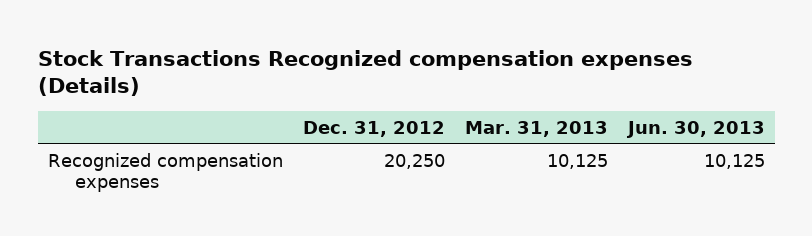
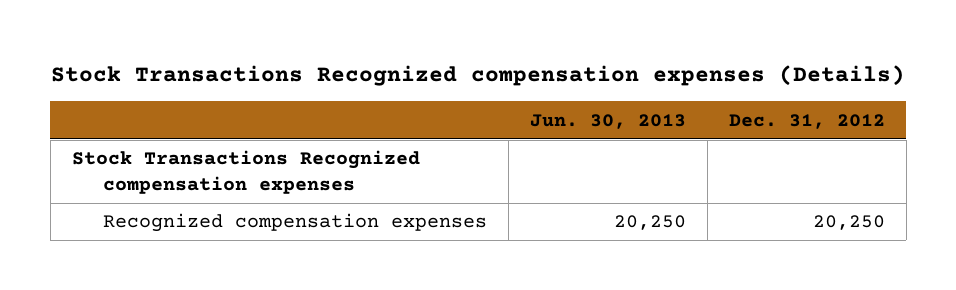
- | Dec. 31, 2012 | Mar. 31, 2013 | Jun. 30, 2013
+ | Jun. 30, 2013 | Dec. 31, 2012
- Recognized compensation expenses | 20,250 | 10,125 | 10,125
+ Stock Transactions Recognized compensation expenses
+ Recognized compensation expenses | 20,250 | 20,250

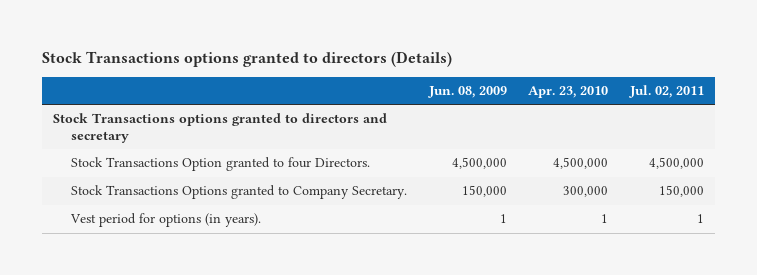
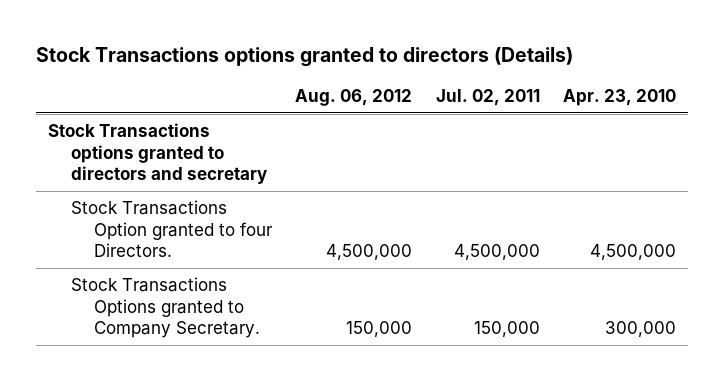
- | Jun. 08, 2009 | Apr. 23, 2010 | Jul. 02, 2011
+ | Aug. 06, 2012 | Jul. 02, 2011 | Apr. 23, 2010
- Vest period for options (in years). | 1 | 1 | 1

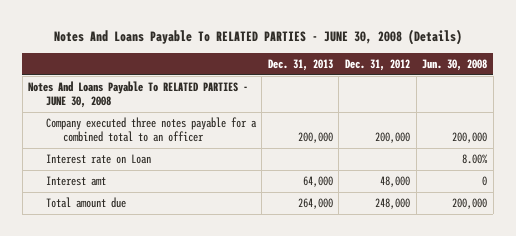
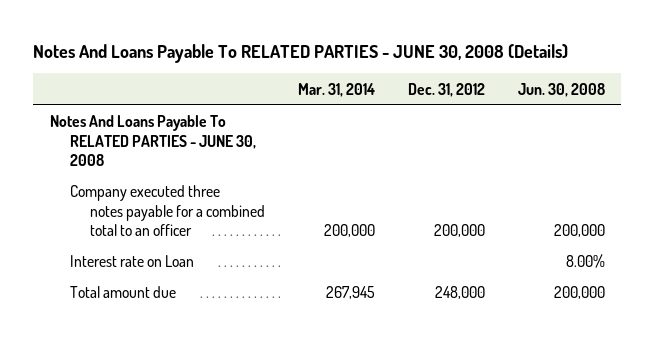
- | Dec. 31, 2013 | Dec. 31, 2012 | Jun. 30, 2008
+ | Mar. 31, 2014 | Dec. 31, 2012 | Jun. 30, 2008
- Interest amt | 64,000 | 48,000 | 0

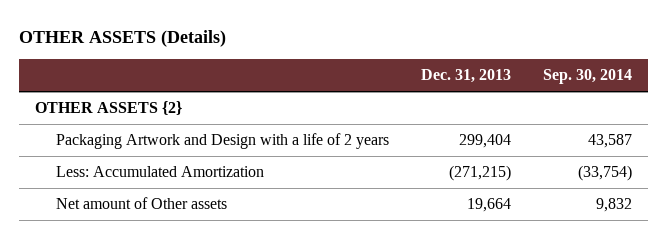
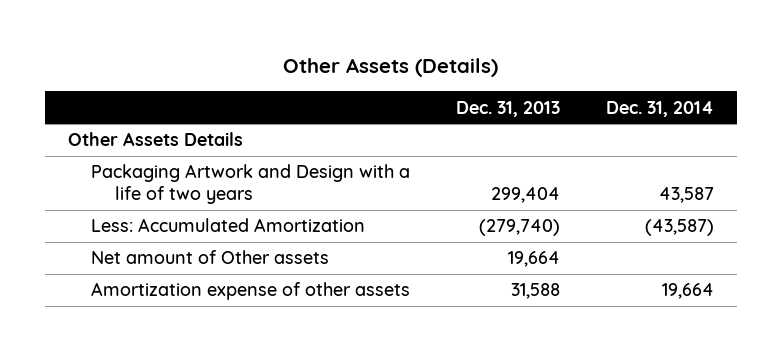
- OTHER ASSETS (Details)
+ Other Assets (Details)
- | Dec. 31, 2013 | Sep. 30, 2014
+ | Dec. 31, 2013 | Dec. 31, 2014
- OTHER ASSETS {2}
- Packaging Artwork and Design with a life of 2 years | 299,404 | 43,587
- Less: Accumulated Amortization | (271,215) | (33,754)
+ Other Assets Details
+ Packaging Artwork and Design with a life of two years | 299,404 | 43,587
+ Less: Accumulated Amortization | (279,740) | (43,587)
+ Amortization expense of other assets | 31,588 | 19,664

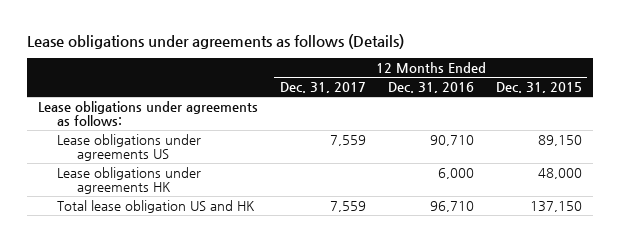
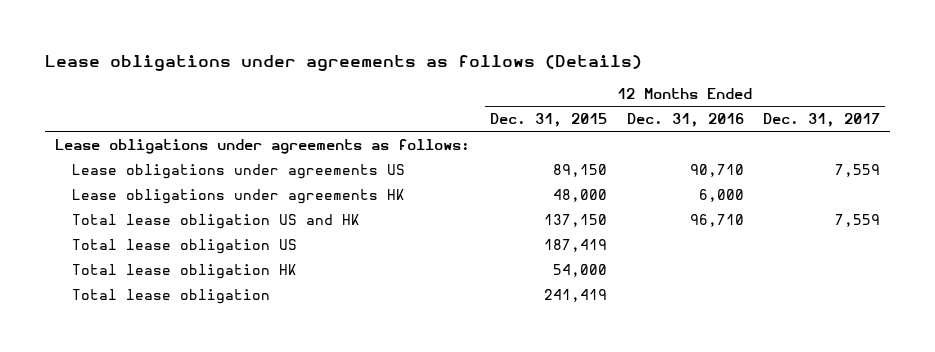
- | 12 Months Ended Dec. 31, 2017 | 12 Months Ended Dec. 31, 2016 | 12 Months Ended Dec. 31, 2015
+ | 12 Months Ended Dec. 31, 2015 | 12 Months Ended Dec. 31, 2016 | 12 Months Ended Dec. 31, 2017
+ Total lease obligation US | 187,419 | |
+ Total lease obligation HK | 54,000 | |
+ Total lease obligation | 241,419 | |

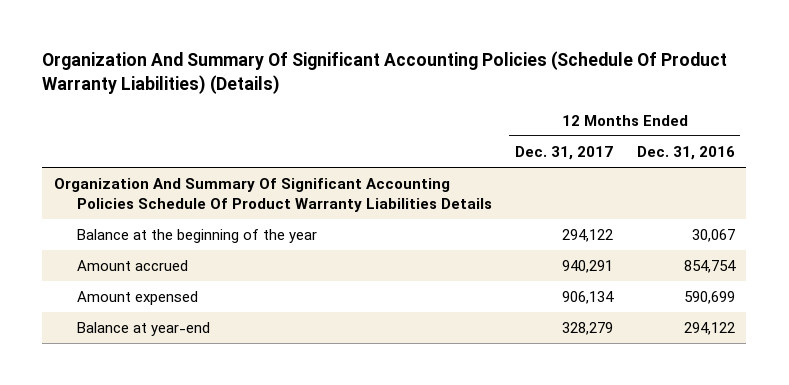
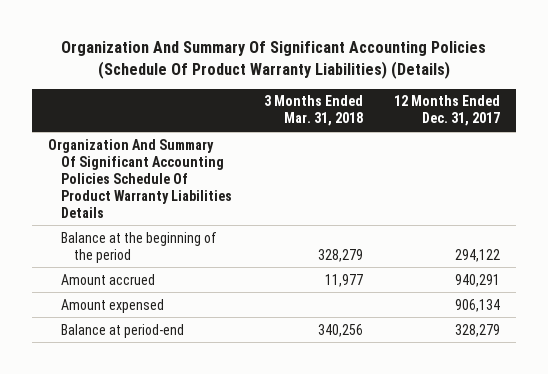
- | 12 Months Ended Dec. 31, 2017 | 12 Months Ended Dec. 31, 2016
+ | 3 Months Ended Mar. 31, 2018 | 12 Months Ended Dec. 31, 2017
- Balance at the beginning of the year | 294,122 | 30,067
+ Balance at the beginning of the period | 328,279 | 294,122
- Balance at year-end | 328,279 | 294,122
+ Balance at period-end | 340,256 | 328,279

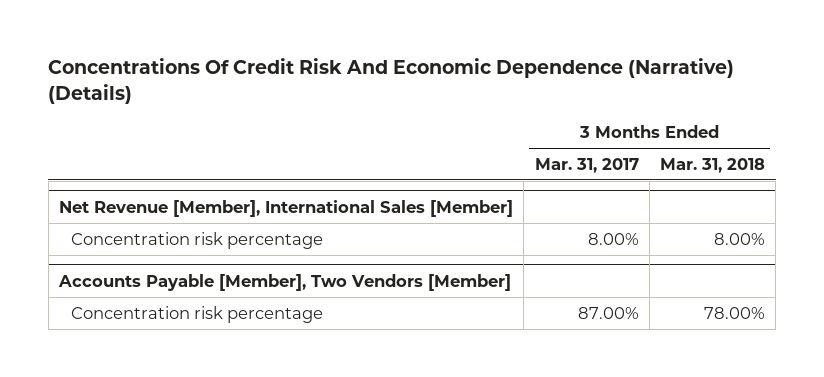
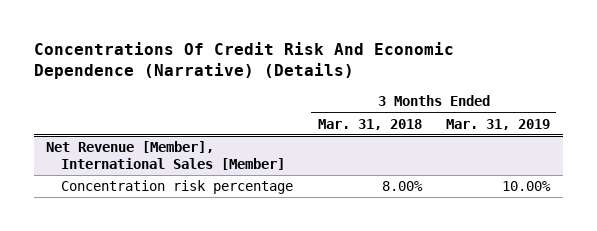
- | 3 Months Ended Mar. 31, 2017 | 3 Months Ended Mar. 31, 2018
+ | 3 Months Ended Mar. 31, 2018 | 3 Months Ended Mar. 31, 2019
- Accounts Payable [Member], Two Vendors [Member]
- Concentration risk percentage | 87.00% | 78.00%

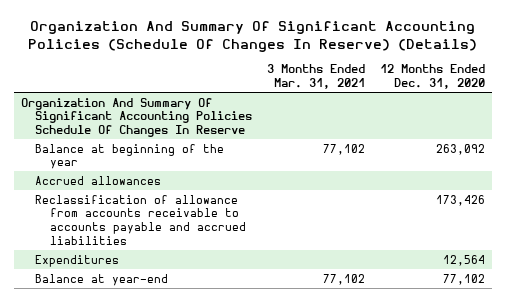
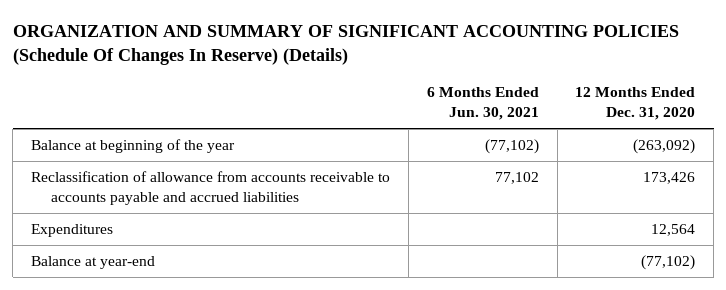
- Organization And Summary Of Significant Accounting Policies (Schedule Of Changes In Reserve) (Details)
+ ORGANIZATION AND SUMMARY OF SIGNIFICANT ACCOUNTING POLICIES (Schedule Of Changes In Reserve) (Details)
- | 3 Months Ended Mar. 31, 2021 | 12 Months Ended Dec. 31, 2020
+ | 6 Months Ended Jun. 30, 2021 | 12 Months Ended Dec. 31, 2020
- Organization And Summary Of Significant Accounting Policies Schedule Of Changes In Reserve
- Balance at beginning of the year | 77,102 | 263,092
- Accrued allowances
+ Balance at beginning of the year | (77,102) | (263,092)
- Balance at year-end | 77,102 | 77,102
+ Balance at year-end | | (77,102)

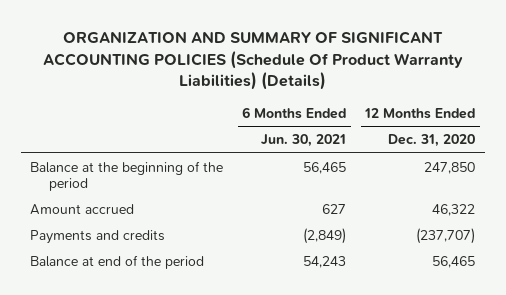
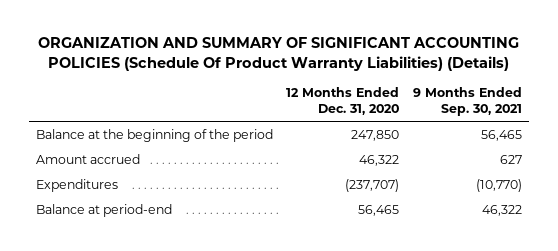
- | 6 Months Ended Jun. 30, 2021 | 12 Months Ended Dec. 31, 2020
+ | 12 Months Ended Dec. 31, 2020 | 9 Months Ended Sep. 30, 2021
- Payments and credits | (2,849) | (237,707)
- Balance at end of the period | 54,243 | 56,465
+ Expenditures | (237,707) | (10,770)
+ Balance at period-end | 56,465 | 46,322

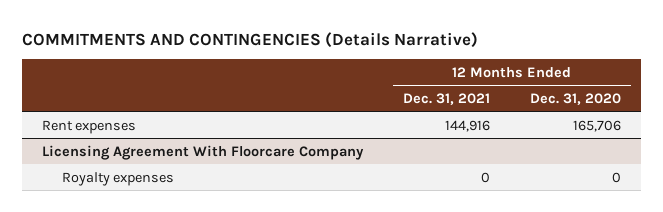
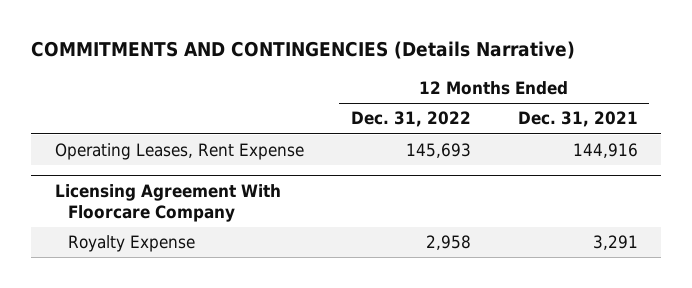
- | 12 Months Ended Dec. 31, 2021 | 12 Months Ended Dec. 31, 2020
+ | 12 Months Ended Dec. 31, 2022 | 12 Months Ended Dec. 31, 2021
- Rent expenses | 144,916 | 165,706
+ Operating Leases, Rent Expense | 145,693 | 144,916
@ Licensing Agreement With Floorcare Company
- Royalty expenses | 0 | 0
+ Royalty Expense | 2,958 | 3,291

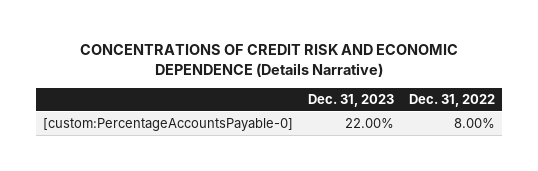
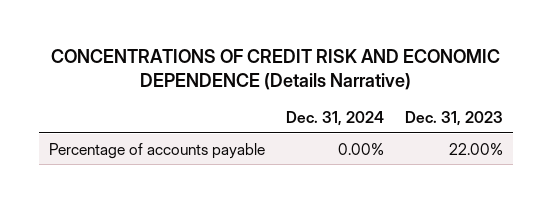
- | Dec. 31, 2023 | Dec. 31, 2022
+ | Dec. 31, 2024 | Dec. 31, 2023
- [custom:PercentageAccountsPayable-0] | 22.00% | 8.00%
+ Percentage of accounts payable | 0.00% | 22.00%

